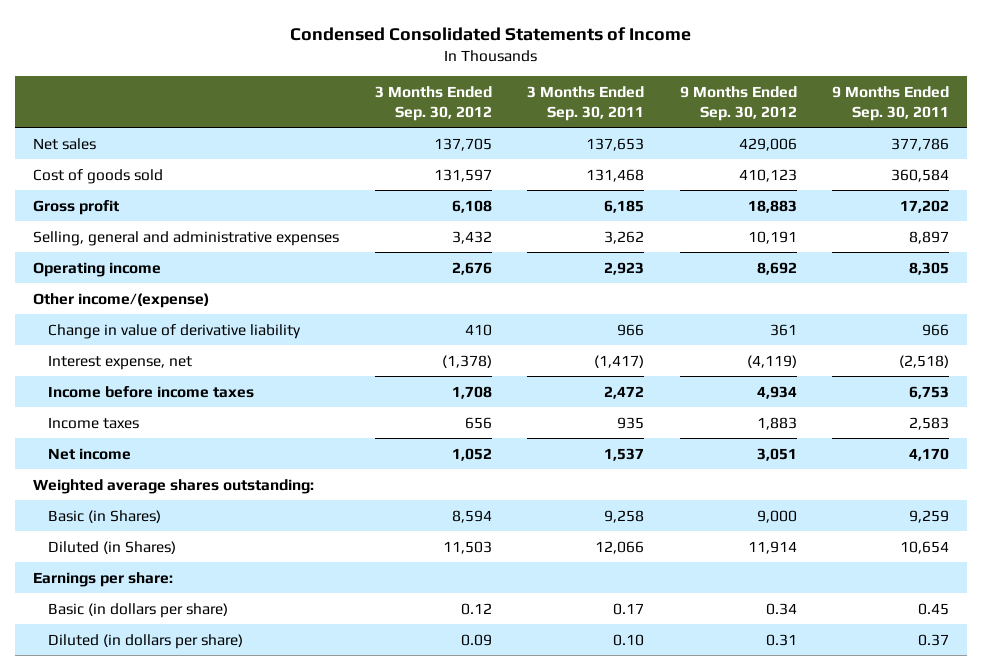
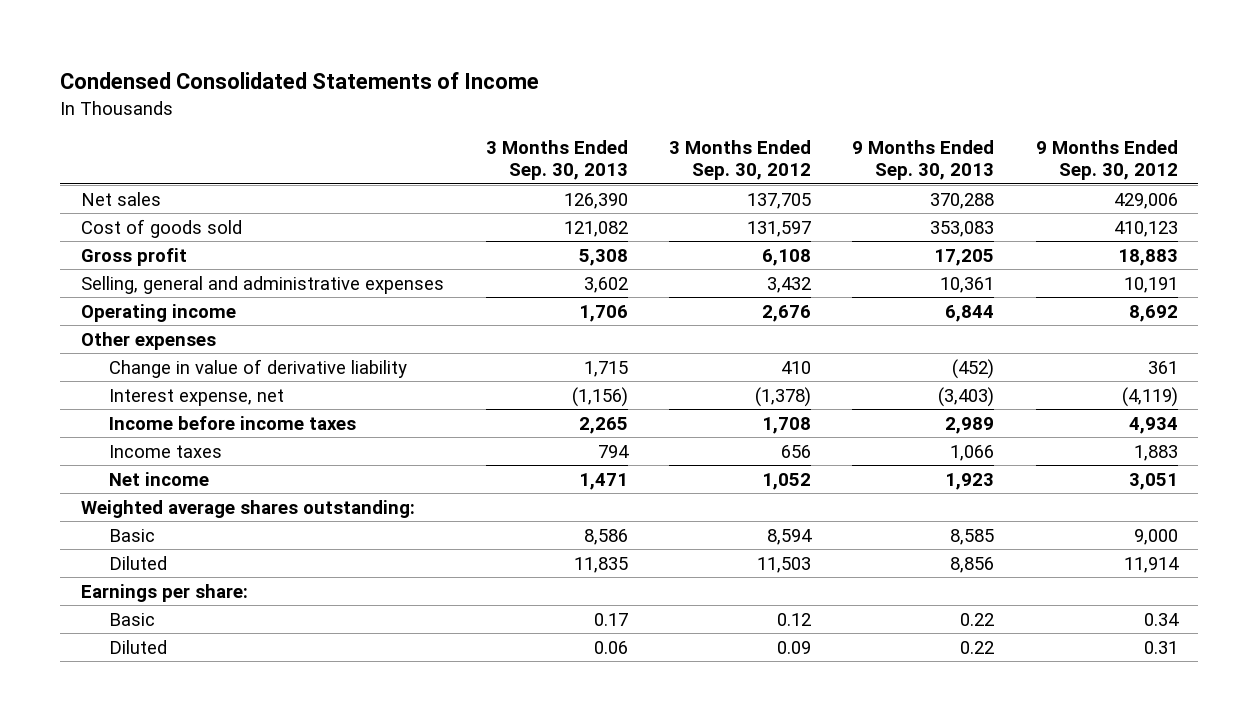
- | 3 Months Ended Sep. 30, 2012 | 3 Months Ended Sep. 30, 2011 | 9 Months Ended Sep. 30, 2012 | 9 Months Ended Sep. 30, 2011
+ | 3 Months Ended Sep. 30, 2013 | 3 Months Ended Sep. 30, 2012 | 9 Months Ended Sep. 30, 2013 | 9 Months Ended Sep. 30, 2012
- Other income/(expense)
+ Other expenses
- Basic (in Shares) | 8,594 | 9,258 | 9,000 | 9,259
- Diluted (in Shares) | 11,503 | 12,066 | 11,914 | 10,654
+ Basic | 8,586 | 8,594 | 8,585 | 9,000
+ Diluted | 11,835 | 11,503 | 8,856 | 11,914
- Basic (in dollars per share) | 0.12 | 0.17 | 0.34 | 0.45
- Diluted (in dollars per share) | 0.09 | 0.10 | 0.31 | 0.37
+ Basic | 0.17 | 0.12 | 0.22 | 0.34
+ Diluted | 0.06 | 0.09 | 0.22 | 0.31

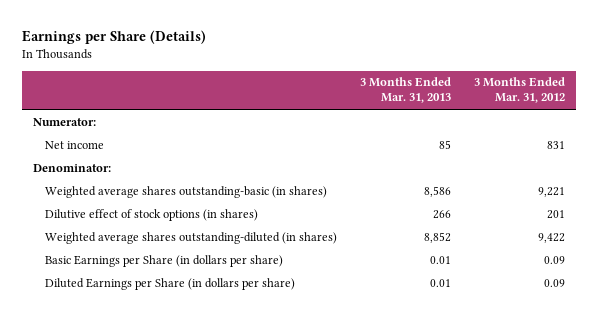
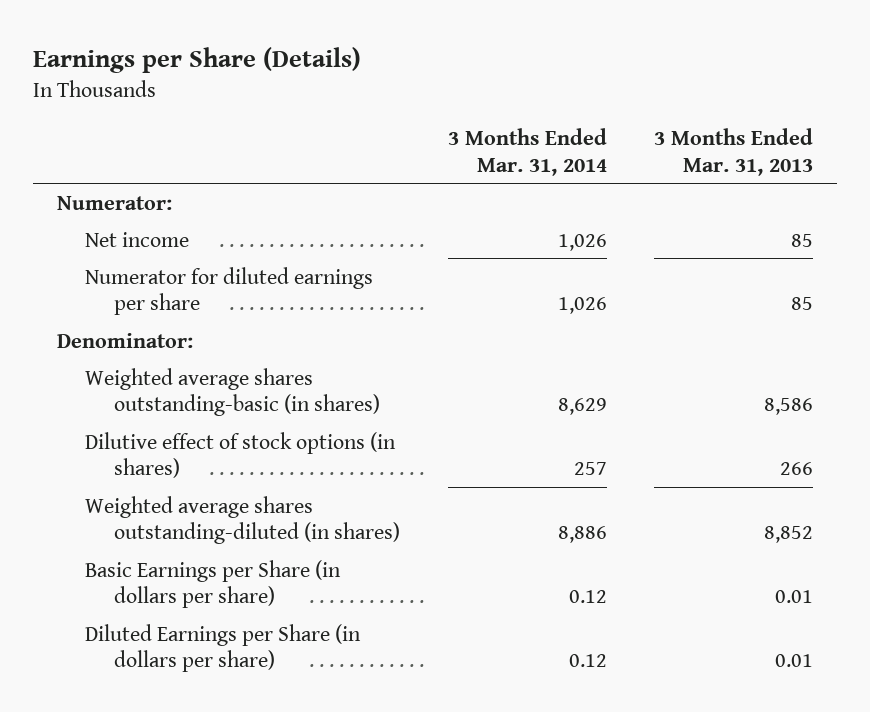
- | 3 Months Ended Mar. 31, 2013 | 3 Months Ended Mar. 31, 2012
+ | 3 Months Ended Mar. 31, 2014 | 3 Months Ended Mar. 31, 2013
+ Numerator for diluted earnings per share | 1,026 | 85

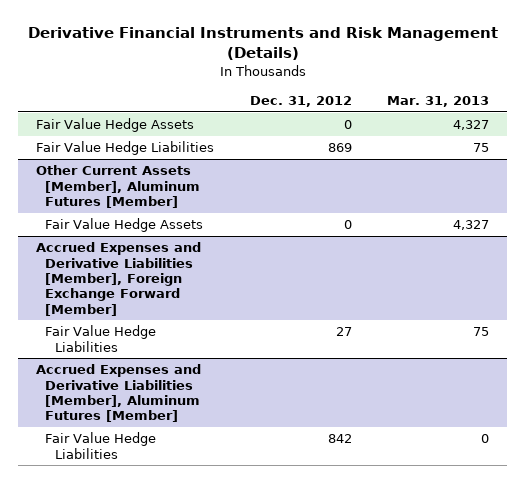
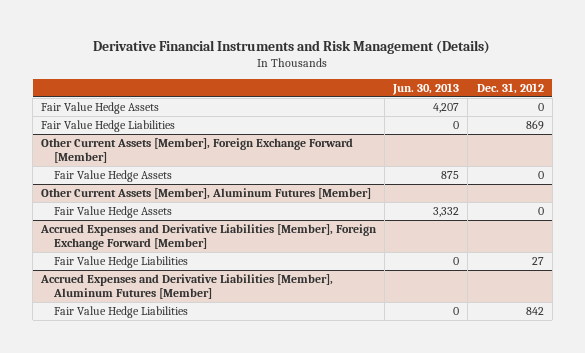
- | Dec. 31, 2012 | Mar. 31, 2013
+ | Jun. 30, 2013 | Dec. 31, 2012
+ Other Current Assets [Member], Foreign Exchange Forward [Member]
+ Fair Value Hedge Assets | 875 | 0

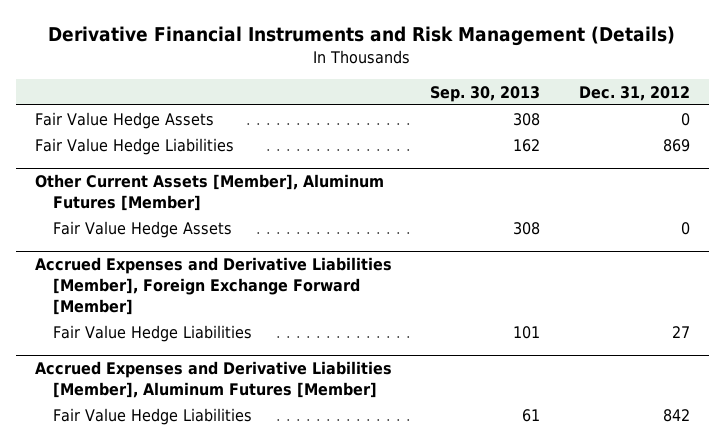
- | Jun. 30, 2013 | Dec. 31, 2012
+ | Sep. 30, 2013 | Dec. 31, 2012
- Other Current Assets [Member], Foreign Exchange Forward [Member]
- Fair Value Hedge Assets | 875 | 0

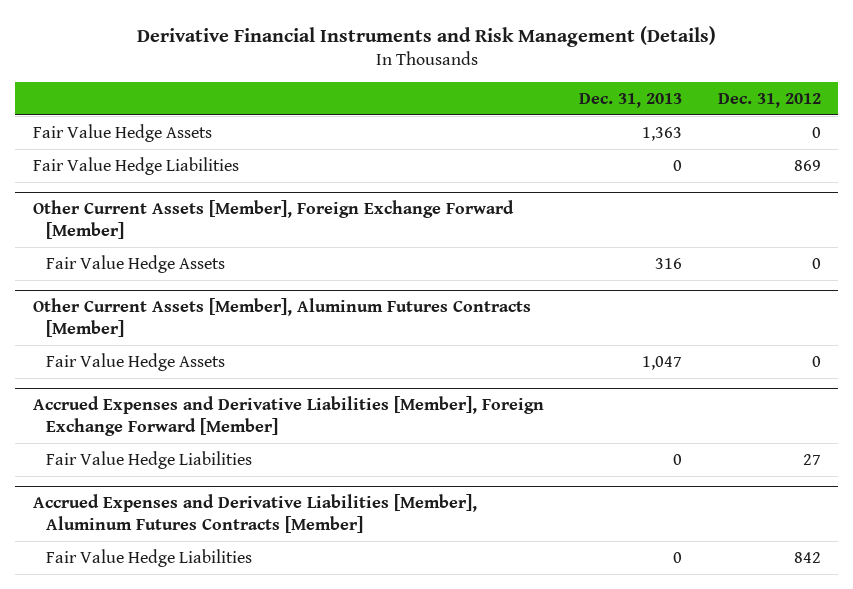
- | Sep. 30, 2013 | Dec. 31, 2012
+ | Dec. 31, 2013 | Dec. 31, 2012
- Other Current Assets [Member], Aluminum Futures [Member]
+ Other Current Assets [Member], Foreign Exchange Forward [Member]
+ Other Current Assets [Member], Aluminum Futures Contracts [Member]
+ Fair Value Hedge Assets | 1,047 | 0
- Accrued Expenses and Derivative Liabilities [Member], Aluminum Futures [Member]
+ Accrued Expenses and Derivative Liabilities [Member], Aluminum Futures Contracts [Member]

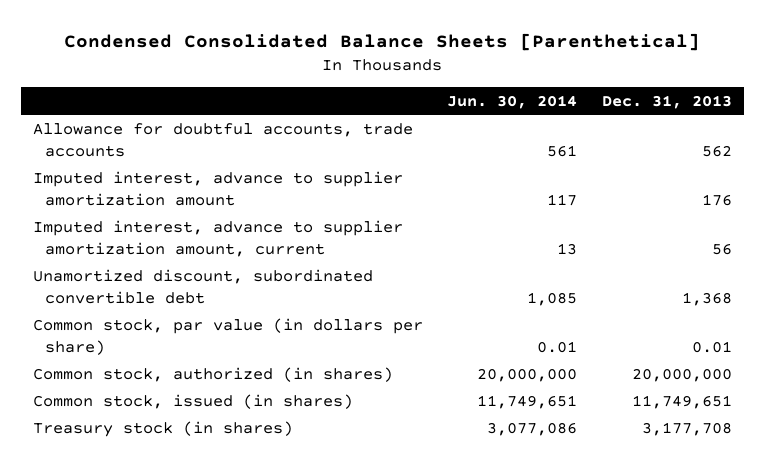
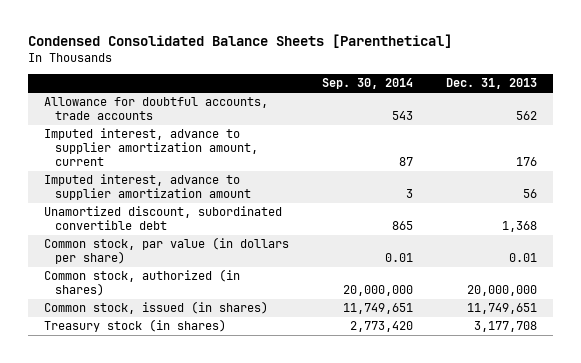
- | Jun. 30, 2014 | Dec. 31, 2013
+ | Sep. 30, 2014 | Dec. 31, 2013
- Imputed interest, advance to supplier amortization amount | 117 | 176
- Imputed interest, advance to supplier amortization amount, current | 13 | 56
+ Imputed interest, advance to supplier amortization amount, current | 87 | 176
+ Imputed interest, advance to supplier amortization amount | 3 | 56

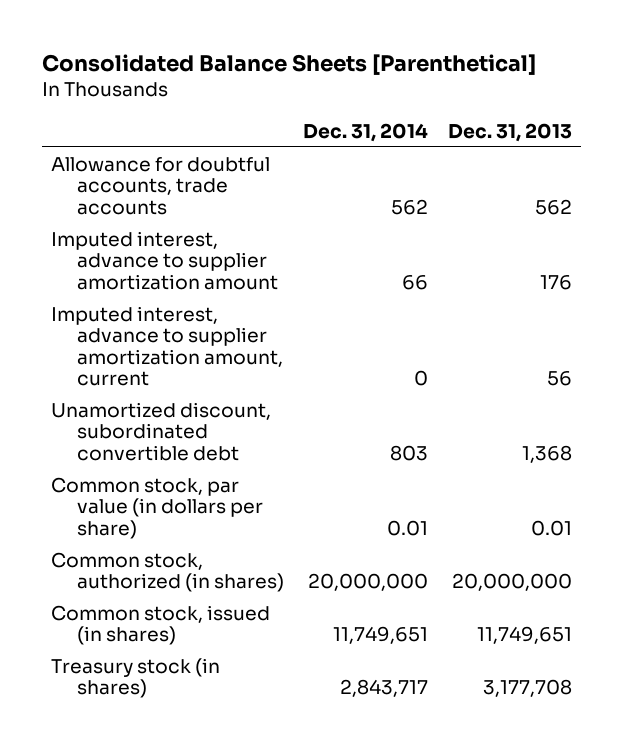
- Condensed Consolidated Balance Sheets [Parenthetical]
+ Consolidated Balance Sheets [Parenthetical]
- | Sep. 30, 2014 | Dec. 31, 2013
+ | Dec. 31, 2014 | Dec. 31, 2013
- Imputed interest, advance to supplier amortization amount, current | 87 | 176
- Imputed interest, advance to supplier amortization amount | 3 | 56
+ Imputed interest, advance to supplier amortization amount | 66 | 176
+ Imputed interest, advance to supplier amortization amount, current | 0 | 56

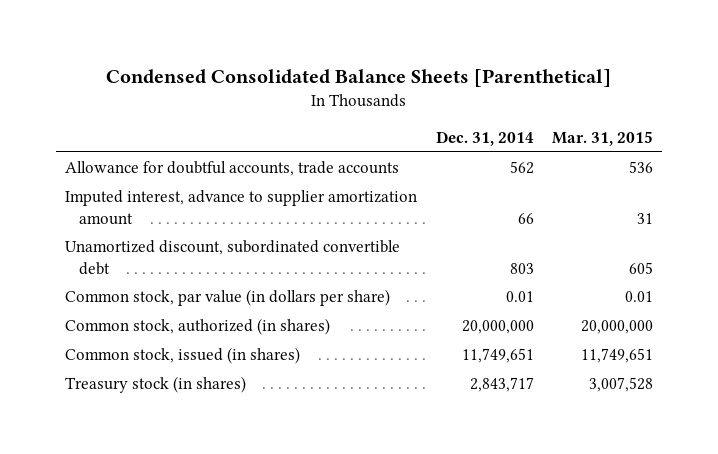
- Consolidated Balance Sheets [Parenthetical]
+ Condensed Consolidated Balance Sheets [Parenthetical]
- | Dec. 31, 2014 | Dec. 31, 2013
+ | Dec. 31, 2014 | Mar. 31, 2015
- Imputed interest, advance to supplier amortization amount, current | 0 | 56

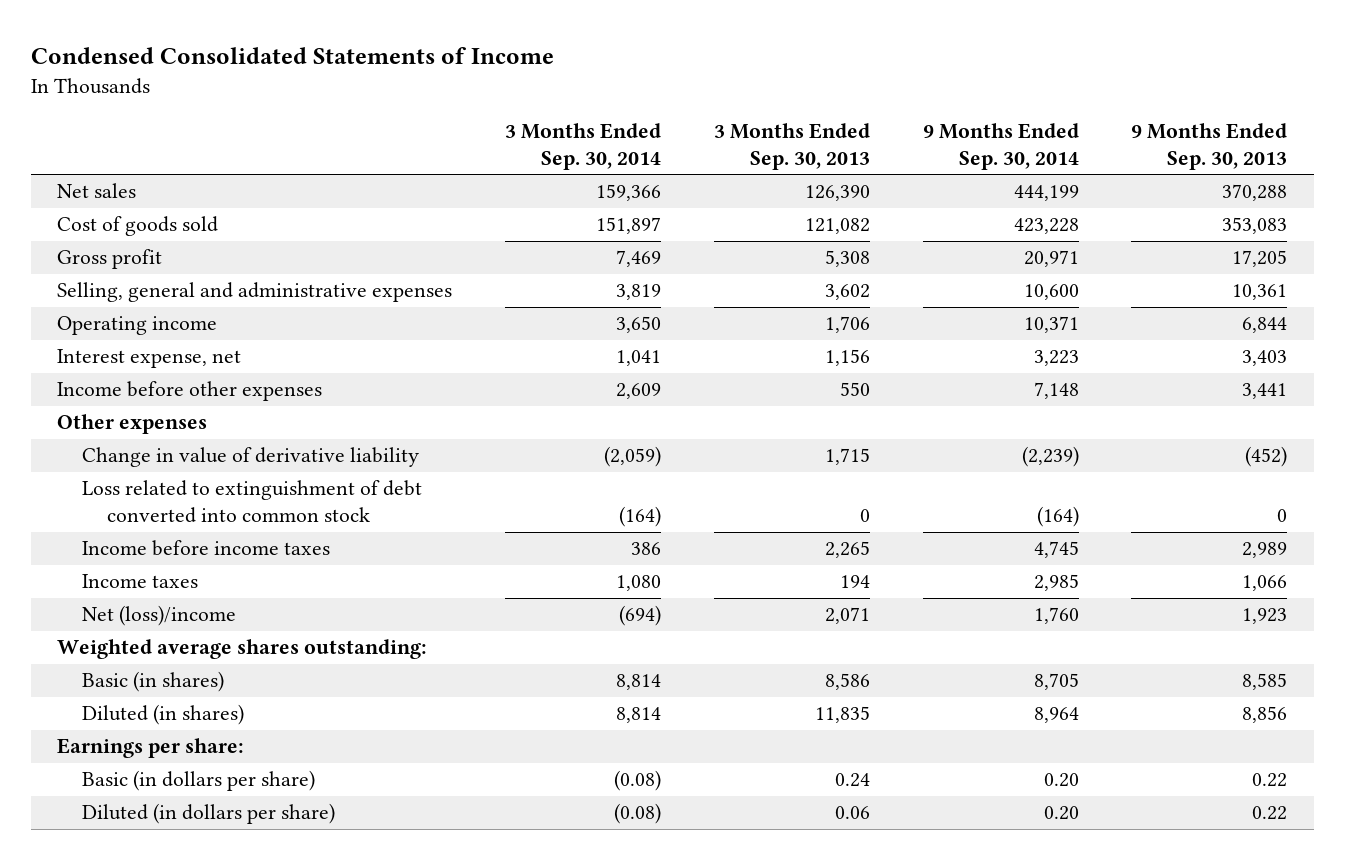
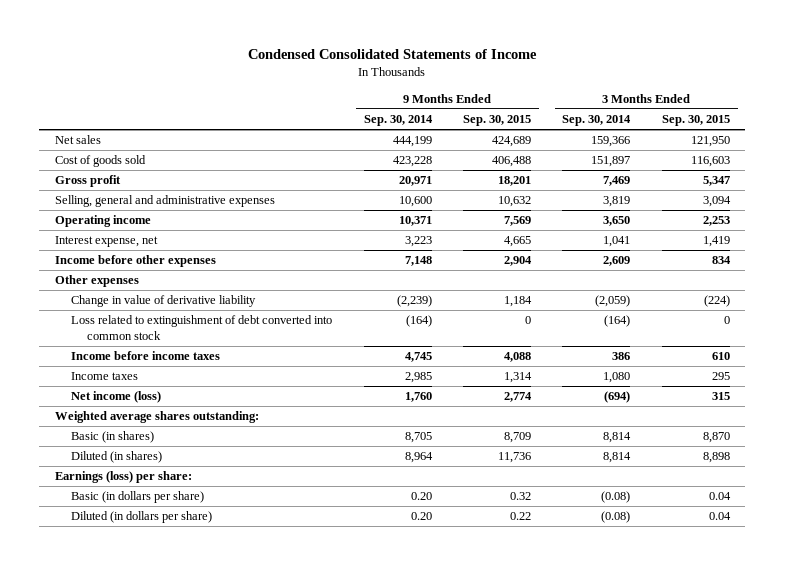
- | 3 Months Ended Sep. 30, 2014 | 3 Months Ended Sep. 30, 2013 | 9 Months Ended Sep. 30, 2014 | 9 Months Ended Sep. 30, 2013
+ | 9 Months Ended Sep. 30, 2014 | 9 Months Ended Sep. 30, 2015 | 3 Months Ended Sep. 30, 2014 | 3 Months Ended Sep. 30, 2015
- Net (loss)/income | (694) | 2,071 | 1,760 | 1,923
+ Net income (loss) | 1,760 | 2,774 | (694) | 315
- Earnings per share:
+ Earnings (loss) per share:

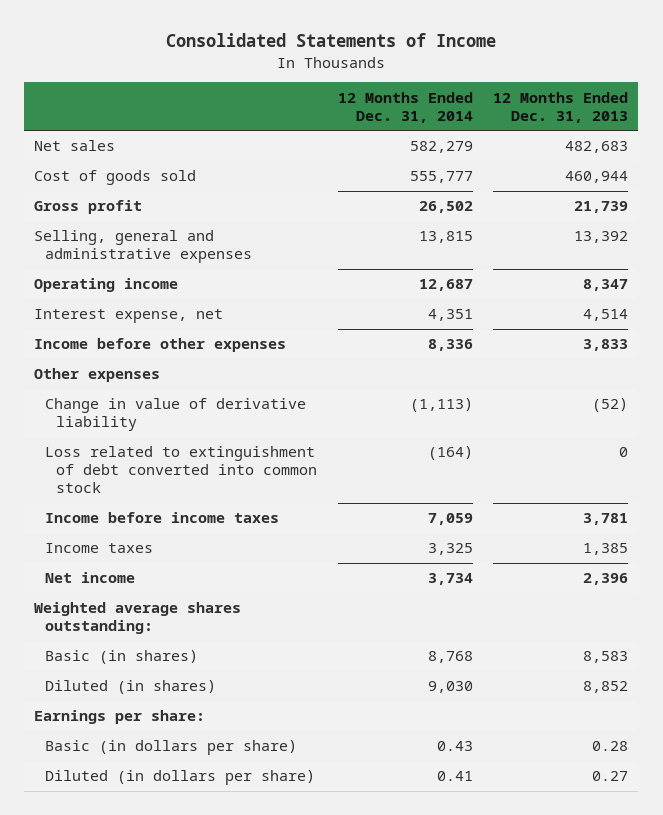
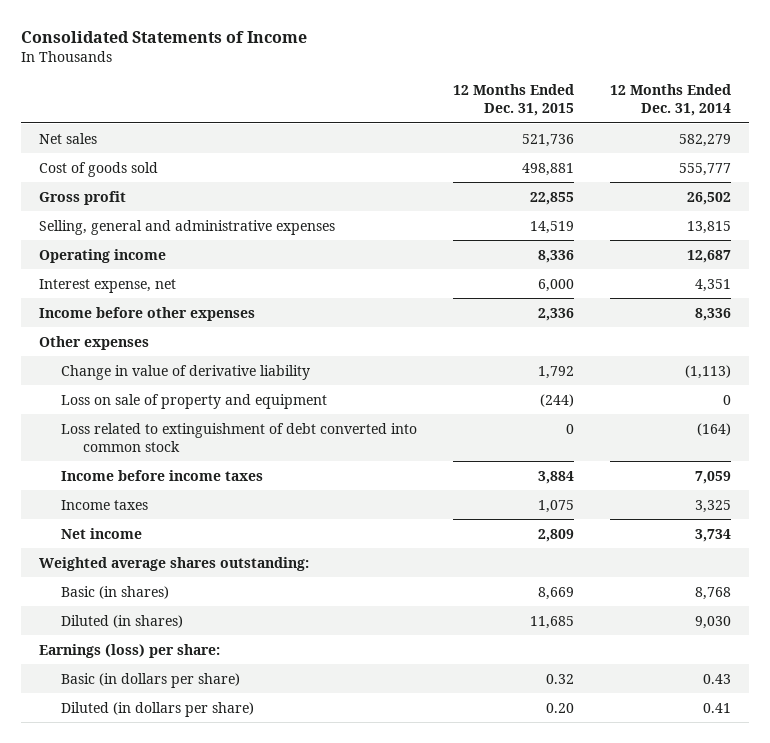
- | 12 Months Ended Dec. 31, 2014 | 12 Months Ended Dec. 31, 2013
+ | 12 Months Ended Dec. 31, 2015 | 12 Months Ended Dec. 31, 2014
+ Loss on sale of property and equipment | (244) | 0
- Earnings per share:
+ Earnings (loss) per share:

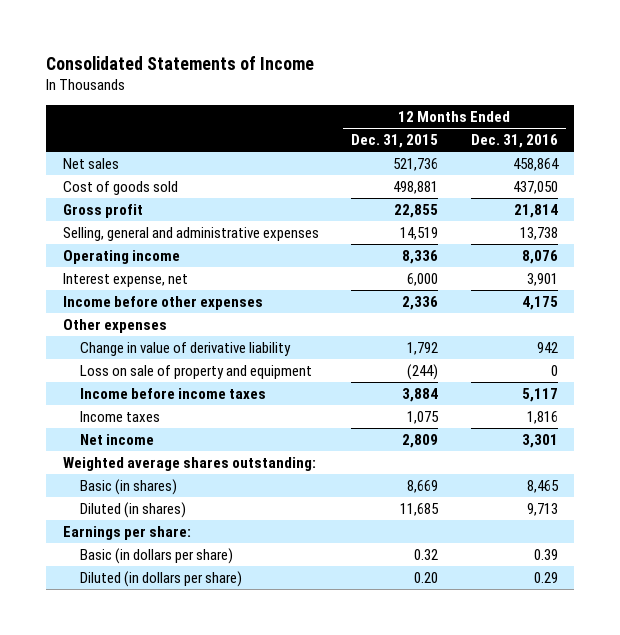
- | 12 Months Ended Dec. 31, 2015 | 12 Months Ended Dec. 31, 2014
+ | 12 Months Ended Dec. 31, 2015 | 12 Months Ended Dec. 31, 2016
- Loss related to extinguishment of debt converted into common stock | 0 | (164)
- Earnings (loss) per share:
+ Earnings per share:

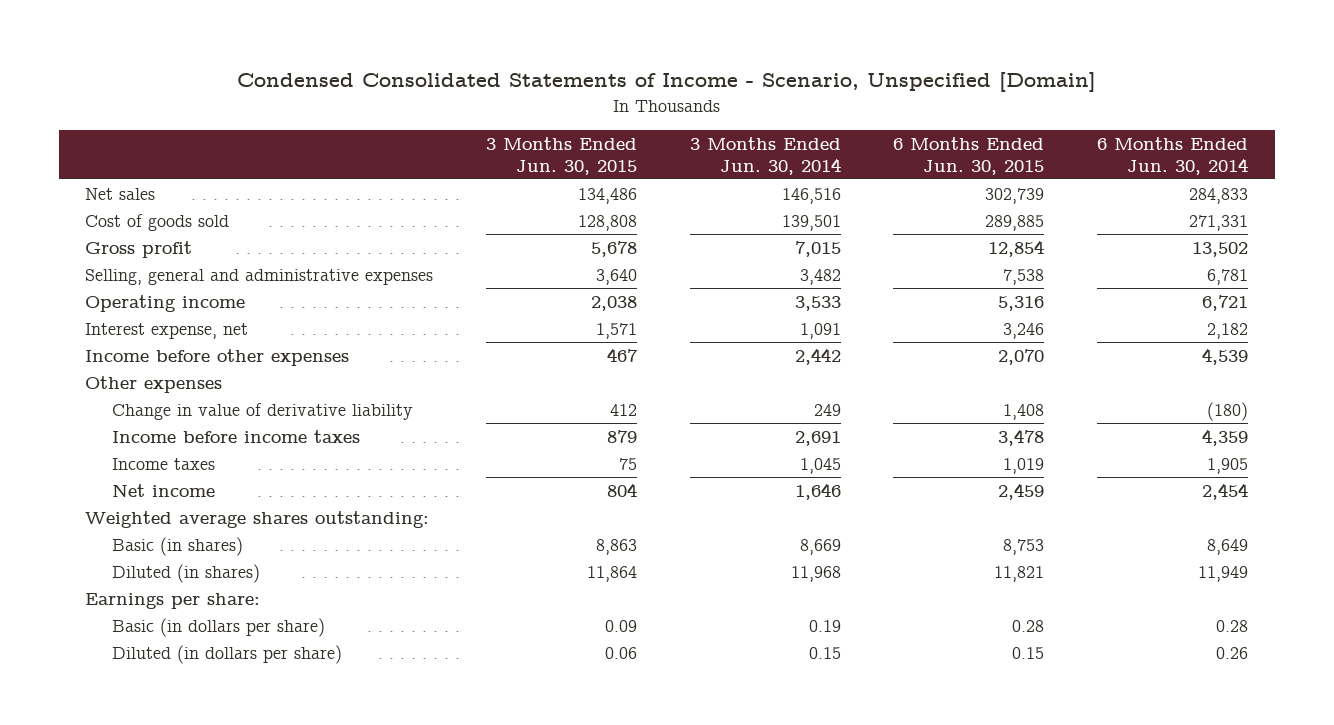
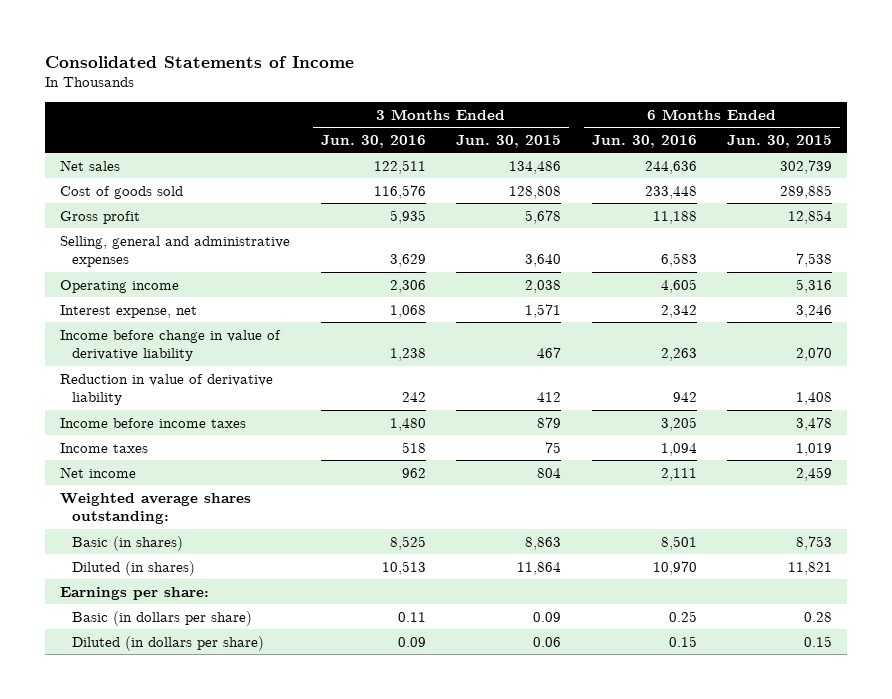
- Condensed Consolidated Statements of Income - Scenario, Unspecified [Domain]
+ Consolidated Statements of Income
- | 3 Months Ended Jun. 30, 2015 | 3 Months Ended Jun. 30, 2014 | 6 Months Ended Jun. 30, 2015 | 6 Months Ended Jun. 30, 2014
+ | 3 Months Ended Jun. 30, 2016 | 3 Months Ended Jun. 30, 2015 | 6 Months Ended Jun. 30, 2016 | 6 Months Ended Jun. 30, 2015
- Income before other expenses | 467 | 2,442 | 2,070 | 4,539
- Other expenses
- Change in value of derivative liability | 412 | 249 | 1,408 | (180)
+ Income before change in value of derivative liability | 1,238 | 467 | 2,263 | 2,070
+ Reduction in value of derivative liability | 242 | 412 | 942 | 1,408

